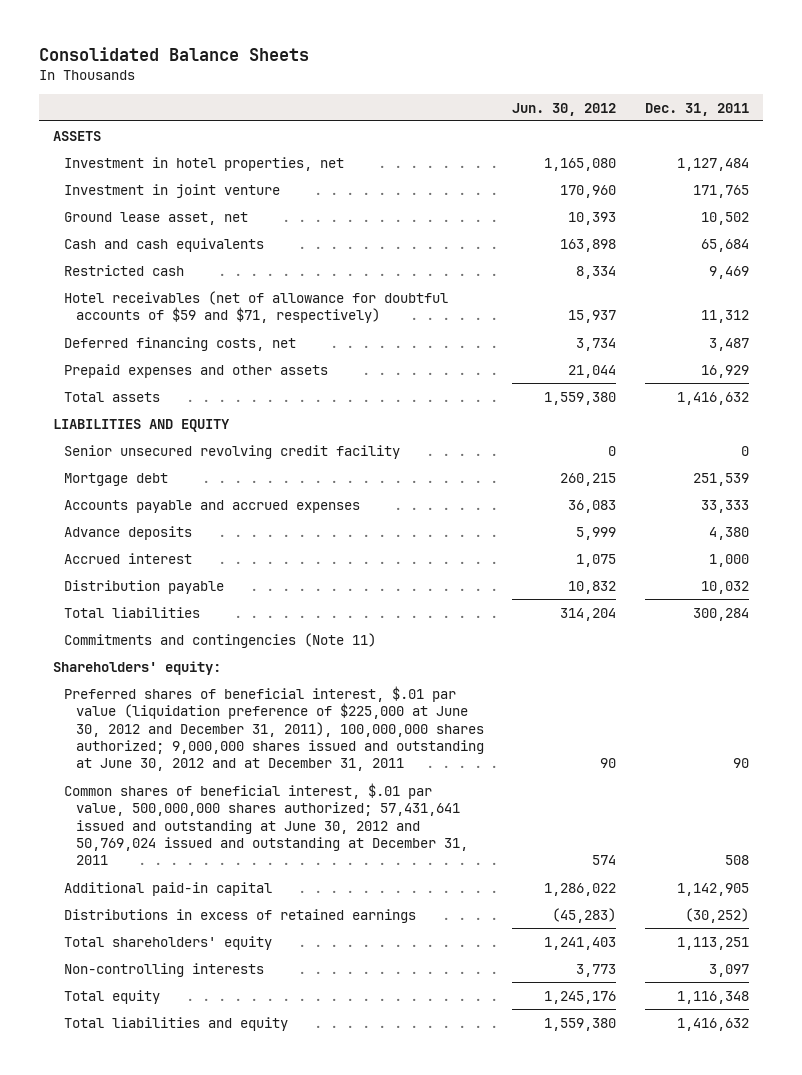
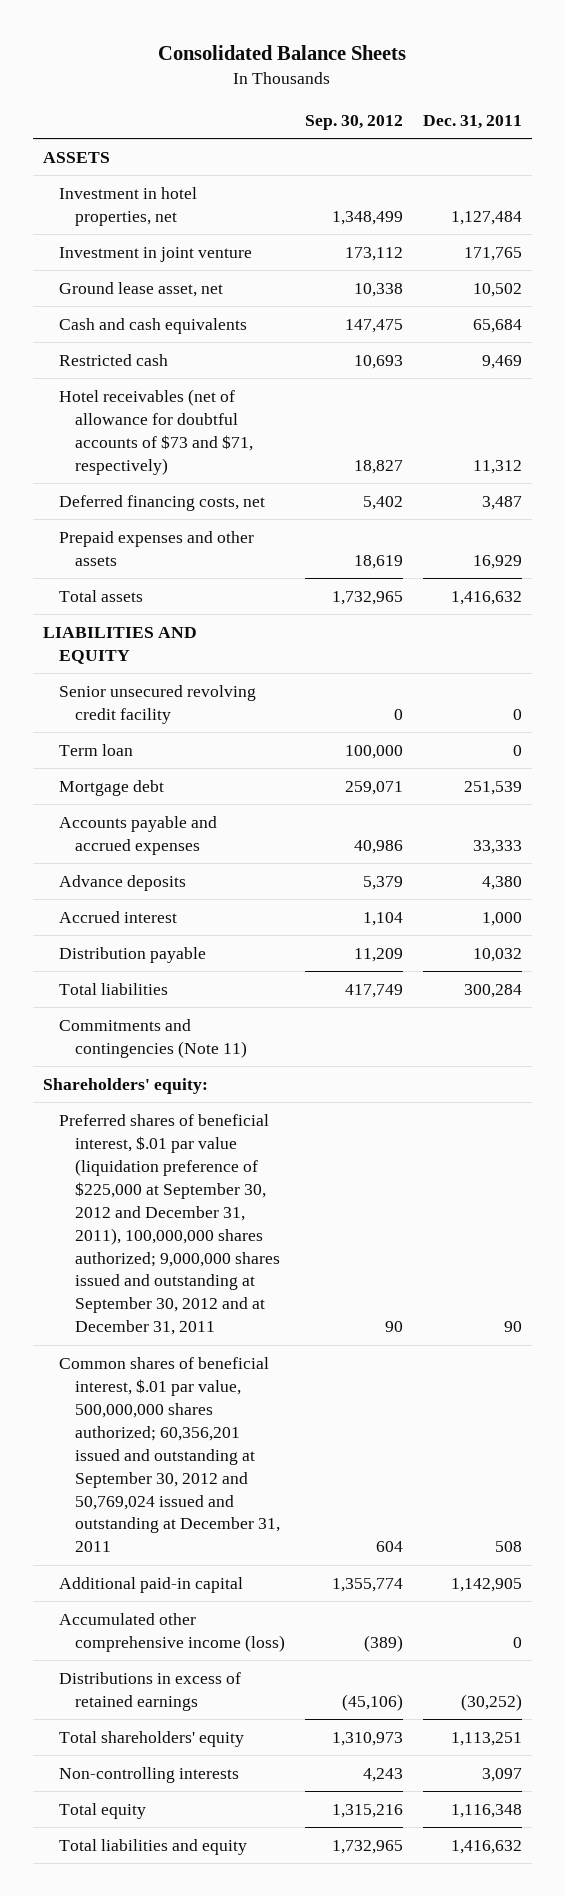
- | Jun. 30, 2012 | Dec. 31, 2011
+ | Sep. 30, 2012 | Dec. 31, 2011
- Hotel receivables (net of allowance for doubtful accounts of $59 and $71, respectively) | 15,937 | 11,312
+ Hotel receivables (net of allowance for doubtful accounts of $73 and $71, respectively) | 18,827 | 11,312
+ Term loan | 100,000 | 0
- Preferred shares of beneficial interest, $.01 par value (liquidation preference of $225,000 at June 30, 2012 and December 31, 2011), 100,000,000 shares authorized; 9,000,000 shares issued and outstanding at June 30, 2012 and at December 31, 2011 | 90 | 90
- Common shares of beneficial interest, $.01 par value, 500,000,000 shares authorized; 57,431,641 issued and outstanding at June 30, 2012 and 50,769,024 issued and outstanding at December 31, 2011 | 574 | 508
+ Preferred shares of beneficial interest, $.01 par value (liquidation preference of $225,000 at September 30, 2012 and December 31, 2011), 100,000,000 shares authorized; 9,000,000 shares issued and outstanding at September 30, 2012 and at December 31, 2011 | 90 | 90
+ Common shares of beneficial interest, $.01 par value, 500,000,000 shares authorized; 60,356,201 issued and outstanding at September 30, 2012 and 50,769,024 issued and outstanding at December 31, 2011 | 604 | 508
+ Accumulated other comprehensive income (loss) | (389) | 0

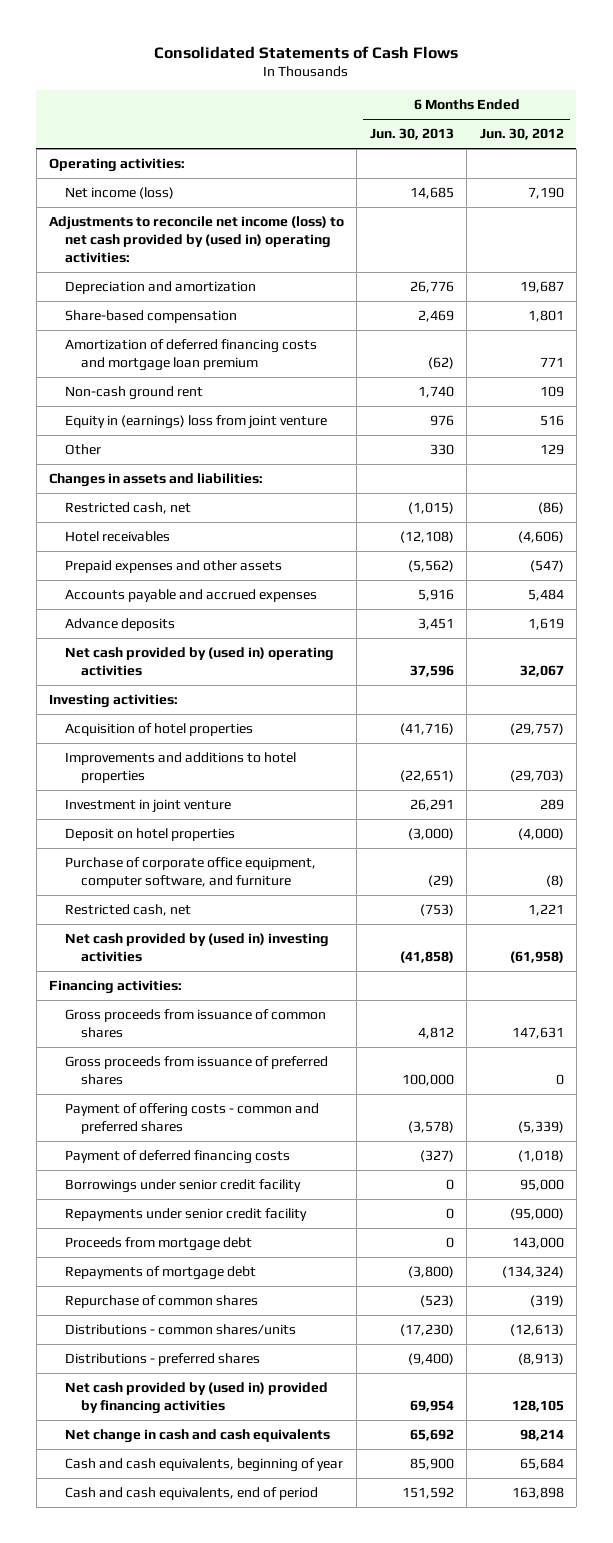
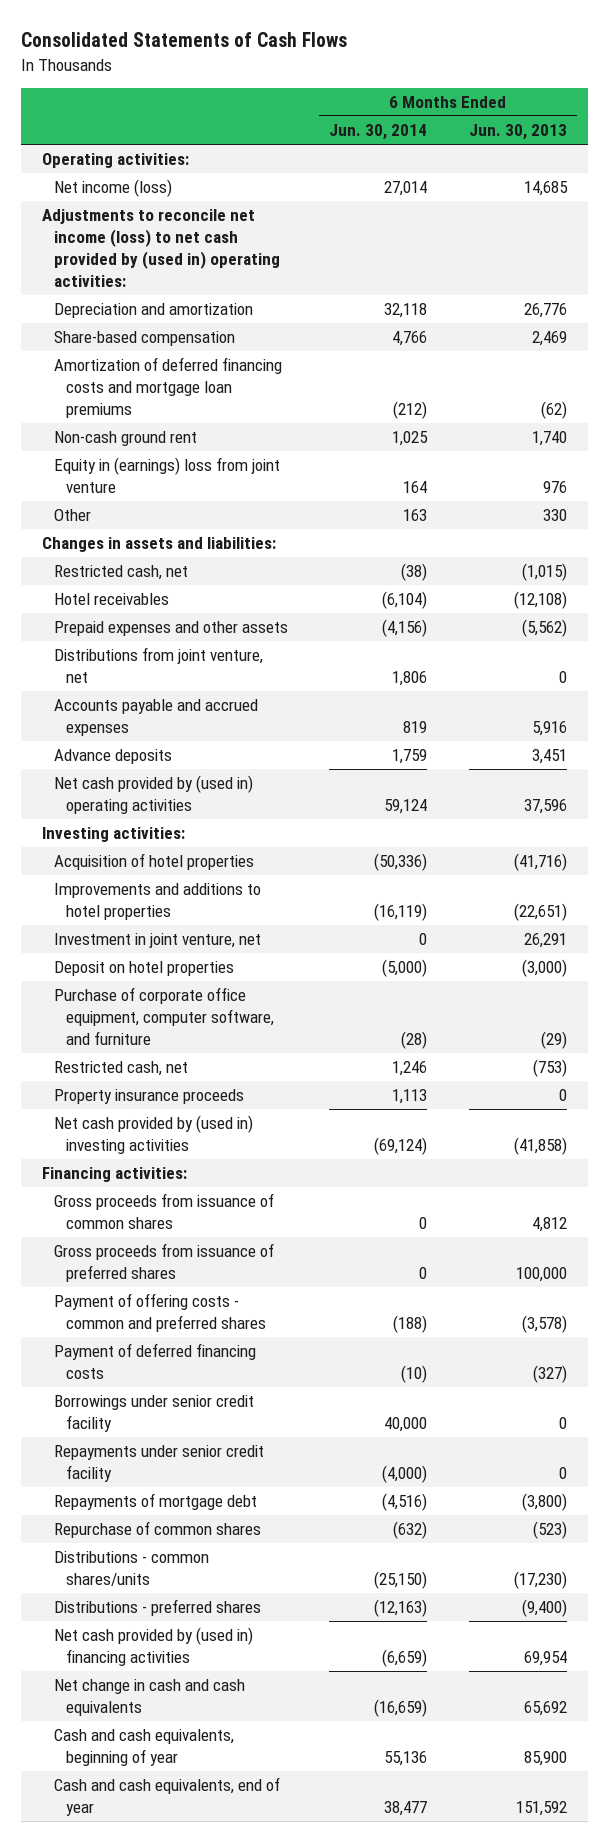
- | 6 Months Ended Jun. 30, 2013 | 6 Months Ended Jun. 30, 2012
+ | 6 Months Ended Jun. 30, 2014 | 6 Months Ended Jun. 30, 2013
- Amortization of deferred financing costs and mortgage loan premium | (62) | 771
+ Amortization of deferred financing costs and mortgage loan premiums | (212) | (62)
+ Distributions from joint venture, net | 1,806 | 0
- Investment in joint venture | 26,291 | 289
+ Investment in joint venture, net | 0 | 26,291
+ Property insurance proceeds | 1,113 | 0
- Proceeds from mortgage debt | 0 | 143,000
- Net cash provided by (used in) provided by financing activities | 69,954 | 128,105
+ Net cash provided by (used in) financing activities | (6,659) | 69,954
- Cash and cash equivalents, end of period | 151,592 | 163,898
+ Cash and cash equivalents, end of year | 38,477 | 151,592

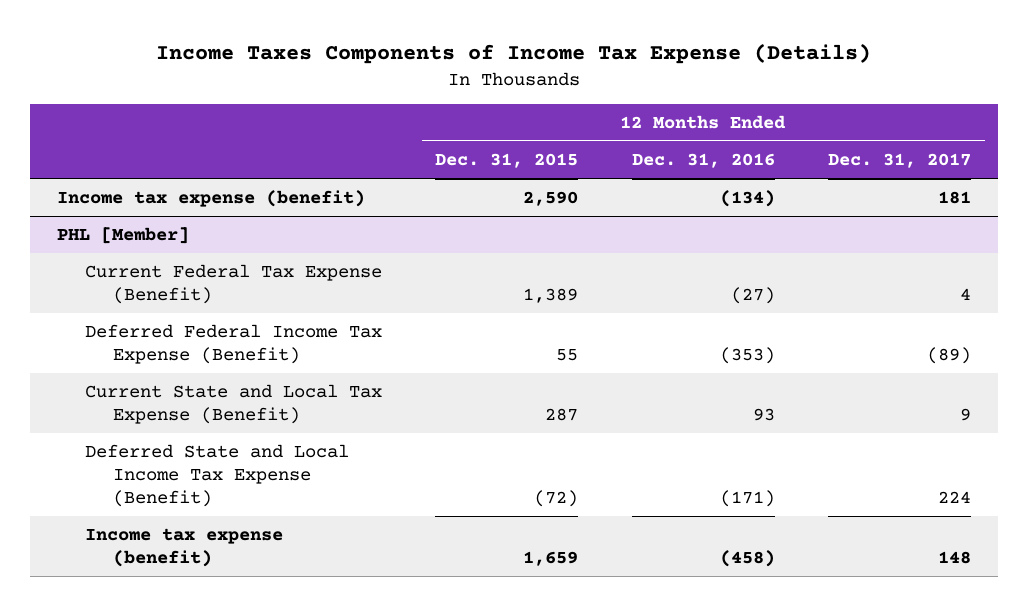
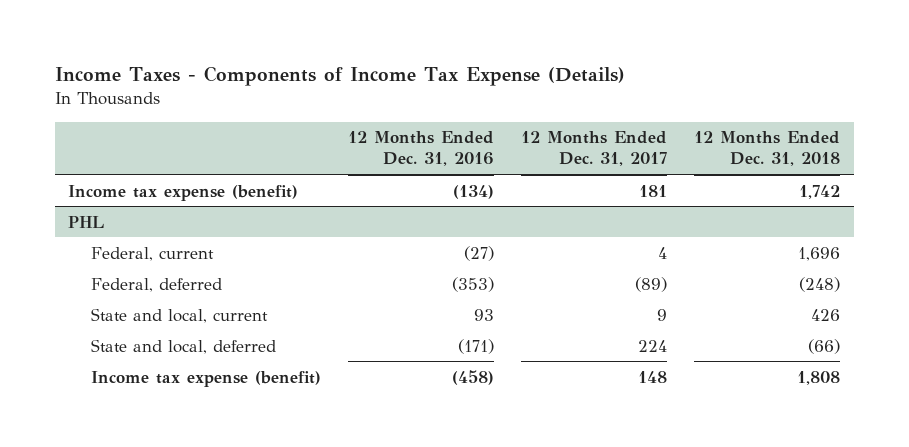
- Income Taxes Components of Income Tax Expense (Details)
+ Income Taxes - Components of Income Tax Expense (Details)
- | 12 Months Ended Dec. 31, 2015 | 12 Months Ended Dec. 31, 2016 | 12 Months Ended Dec. 31, 2017
+ | 12 Months Ended Dec. 31, 2016 | 12 Months Ended Dec. 31, 2017 | 12 Months Ended Dec. 31, 2018
- PHL [Member]
- Current Federal Tax Expense (Benefit) | 1,389 | (27) | 4
- Deferred Federal Income Tax Expense (Benefit) | 55 | (353) | (89)
- Current State and Local Tax Expense (Benefit) | 287 | 93 | 9
- Deferred State and Local Income Tax Expense (Benefit) | (72) | (171) | 224
+ PHL
+ Federal, current | (27) | 4 | 1,696
+ Federal, deferred | (353) | (89) | (248)
+ State and local, current | 93 | 9 | 426
+ State and local, deferred | (171) | 224 | (66)

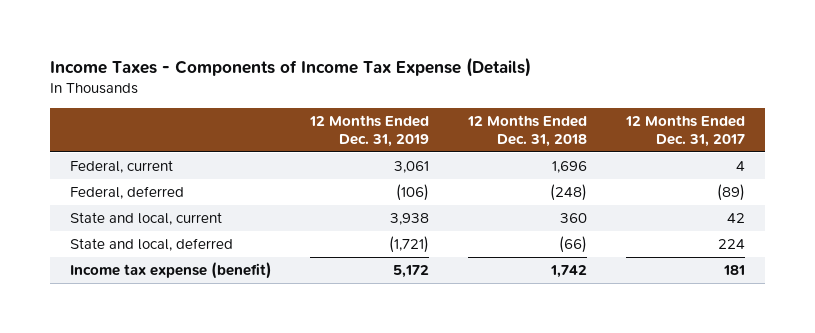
- | 12 Months Ended Dec. 31, 2016 | 12 Months Ended Dec. 31, 2017 | 12 Months Ended Dec. 31, 2018
+ | 12 Months Ended Dec. 31, 2019 | 12 Months Ended Dec. 31, 2018 | 12 Months Ended Dec. 31, 2017
- PHL
- State and local, current | 93 | 9 | 426
+ State and local, current | 3,938 | 360 | 42
- Income tax expense (benefit) | (458) | 148 | 1,808
moved down: Income tax expense (benefit) | 5,172 | 1,742 | 181

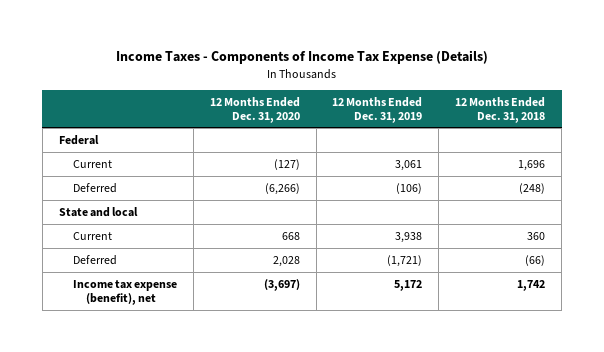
- | 12 Months Ended Dec. 31, 2019 | 12 Months Ended Dec. 31, 2018 | 12 Months Ended Dec. 31, 2017
+ | 12 Months Ended Dec. 31, 2020 | 12 Months Ended Dec. 31, 2019 | 12 Months Ended Dec. 31, 2018
- Federal, current | 3,061 | 1,696 | 4
- Federal, deferred | (106) | (248) | (89)
- State and local, current | 3,938 | 360 | 42
- State and local, deferred | (1,721) | (66) | 224
- Income tax expense (benefit) | 5,172 | 1,742 | 181
+ Federal
+ Current | (127) | 3,061 | 1,696
+ Deferred | (6,266) | (106) | (248)
+ State and local
+ Current | 668 | 3,938 | 360
+ Deferred | 2,028 | (1,721) | (66)
+ Income tax expense (benefit), net | (3,697) | 5,172 | 1,742

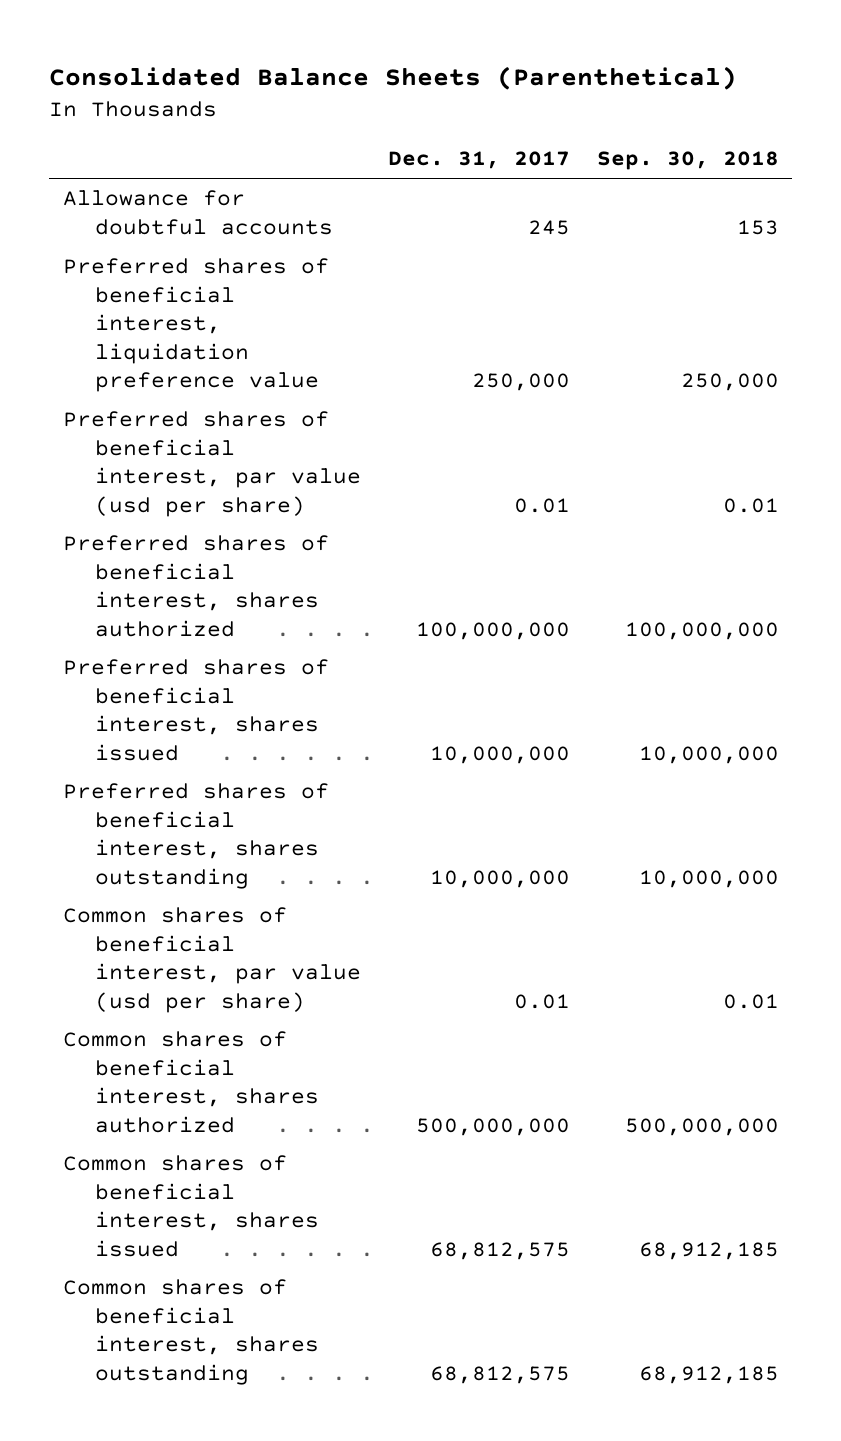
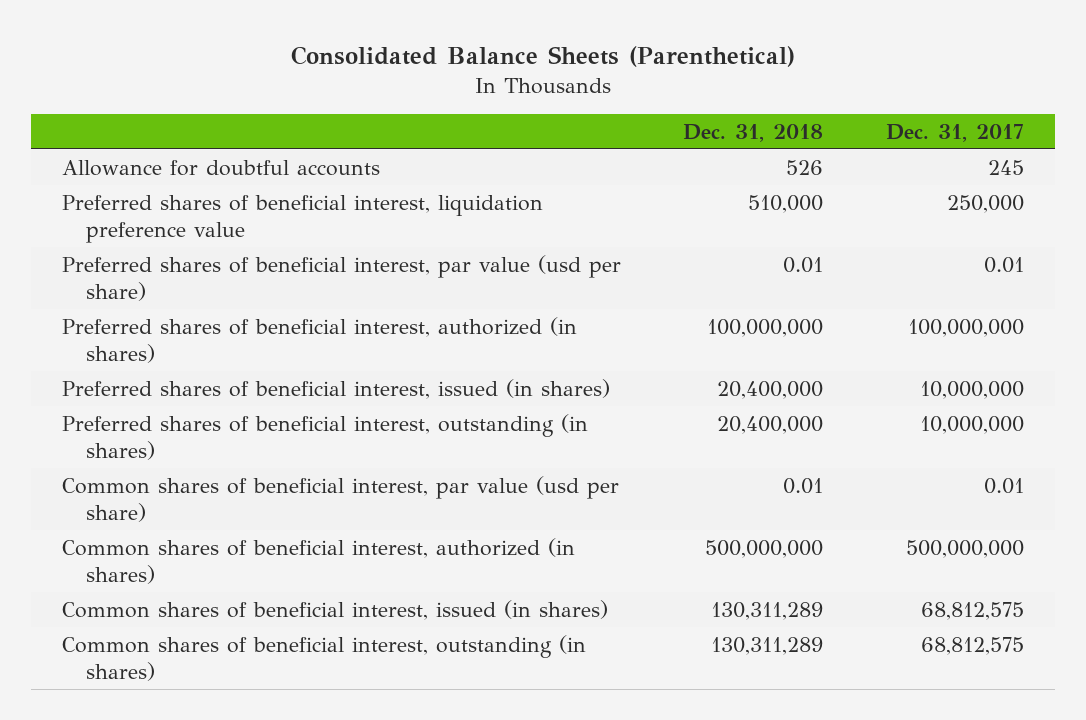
- | Dec. 31, 2017 | Sep. 30, 2018
+ | Dec. 31, 2018 | Dec. 31, 2017
- Preferred shares of beneficial interest, shares authorized | 100,000,000 | 100,000,000
- Preferred shares of beneficial interest, shares issued | 10,000,000 | 10,000,000
- Preferred shares of beneficial interest, shares outstanding | 10,000,000 | 10,000,000
+ Preferred shares of beneficial interest, authorized (in shares) | 100,000,000 | 100,000,000
+ Preferred shares of beneficial interest, issued (in shares) | 20,400,000 | 10,000,000
+ Preferred shares of beneficial interest, outstanding (in shares) | 20,400,000 | 10,000,000
- Common shares of beneficial interest, shares authorized | 500,000,000 | 500,000,000
- Common shares of beneficial interest, shares issued | 68,812,575 | 68,912,185
- Common shares of beneficial interest, shares outstanding | 68,812,575 | 68,912,185
+ Common shares of beneficial interest, authorized (in shares) | 500,000,000 | 500,000,000
+ Common shares of beneficial interest, issued (in shares) | 130,311,289 | 68,812,575
+ Common shares of beneficial interest, outstanding (in shares) | 130,311,289 | 68,812,575

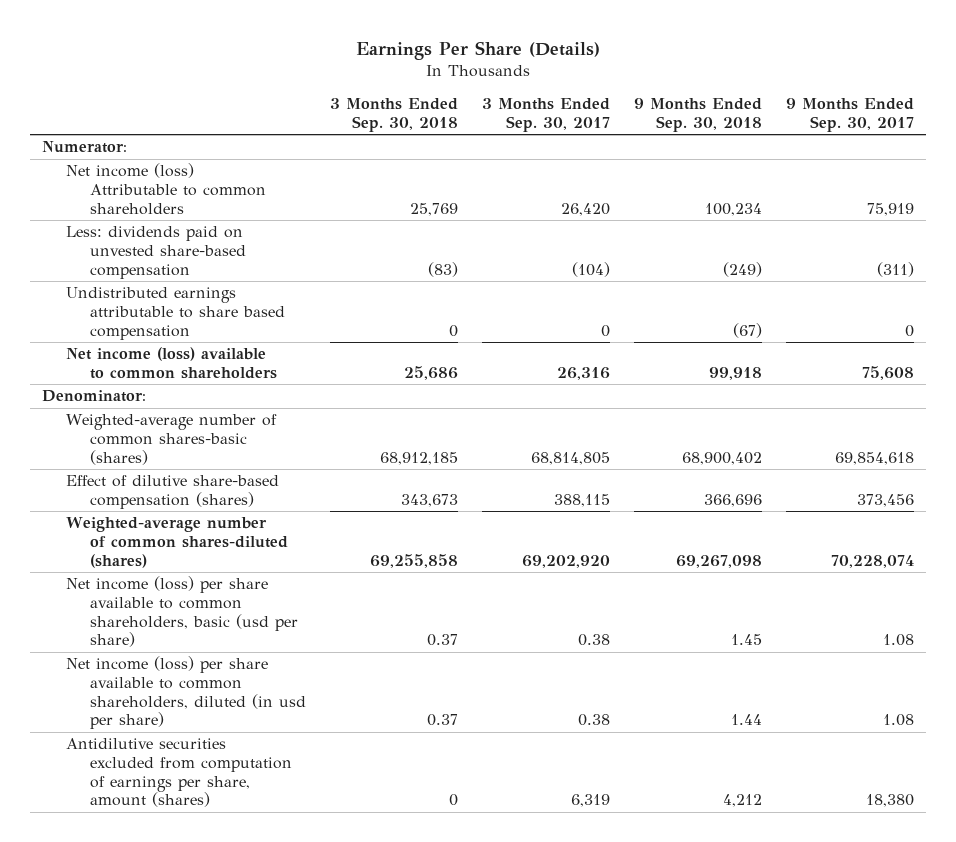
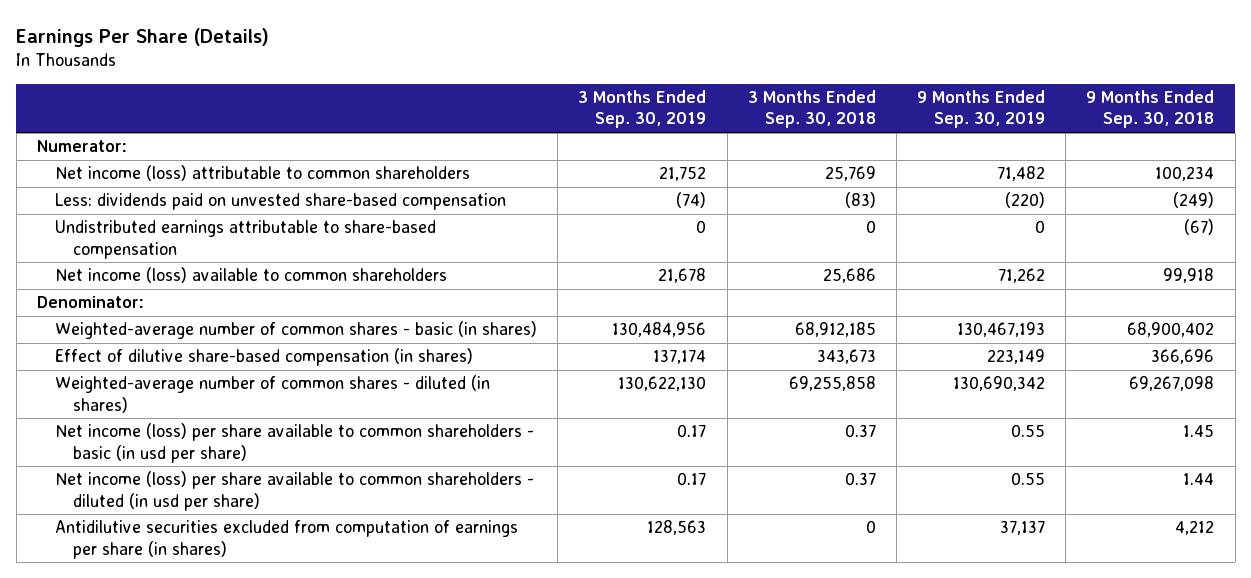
- | 3 Months Ended Sep. 30, 2018 | 3 Months Ended Sep. 30, 2017 | 9 Months Ended Sep. 30, 2018 | 9 Months Ended Sep. 30, 2017
+ | 3 Months Ended Sep. 30, 2019 | 3 Months Ended Sep. 30, 2018 | 9 Months Ended Sep. 30, 2019 | 9 Months Ended Sep. 30, 2018
- Net income (loss) Attributable to common shareholders | 25,769 | 26,420 | 100,234 | 75,919
+ Net income (loss) attributable to common shareholders | 21,752 | 25,769 | 71,482 | 100,234
- Undistributed earnings attributable to share based compensation | 0 | 0 | (67) | 0
+ Undistributed earnings attributable to share-based compensation | 0 | 0 | 0 | (67)
- Weighted-average number of common shares-basic (shares) | 68,912,185 | 68,814,805 | 68,900,402 | 69,854,618
- Effect of dilutive share-based compensation (shares) | 343,673 | 388,115 | 366,696 | 373,456
- Weighted-average number of common shares-diluted (shares) | 69,255,858 | 69,202,920 | 69,267,098 | 70,228,074
- Net income (loss) per share available to common shareholders, basic (usd per share) | 0.37 | 0.38 | 1.45 | 1.08
- Net income (loss) per share available to common shareholders, diluted (in usd per share) | 0.37 | 0.38 | 1.44 | 1.08
- Antidilutive securities excluded from computation of earnings per share, amount (shares) | 0 | 6,319 | 4,212 | 18,380
+ Weighted-average number of common shares - basic (in shares) | 130,484,956 | 68,912,185 | 130,467,193 | 68,900,402
+ Effect of dilutive share-based compensation (in shares) | 137,174 | 343,673 | 223,149 | 366,696
+ Weighted-average number of common shares - diluted (in shares) | 130,622,130 | 69,255,858 | 130,690,342 | 69,267,098
+ Net income (loss) per share available to common shareholders - basic (in usd per share) | 0.17 | 0.37 | 0.55 | 1.45
+ Net income (loss) per share available to common shareholders - diluted (in usd per share) | 0.17 | 0.37 | 0.55 | 1.44
+ Antidilutive securities excluded from computation of earnings per share (in shares) | 128,563 | 0 | 37,137 | 4,212

